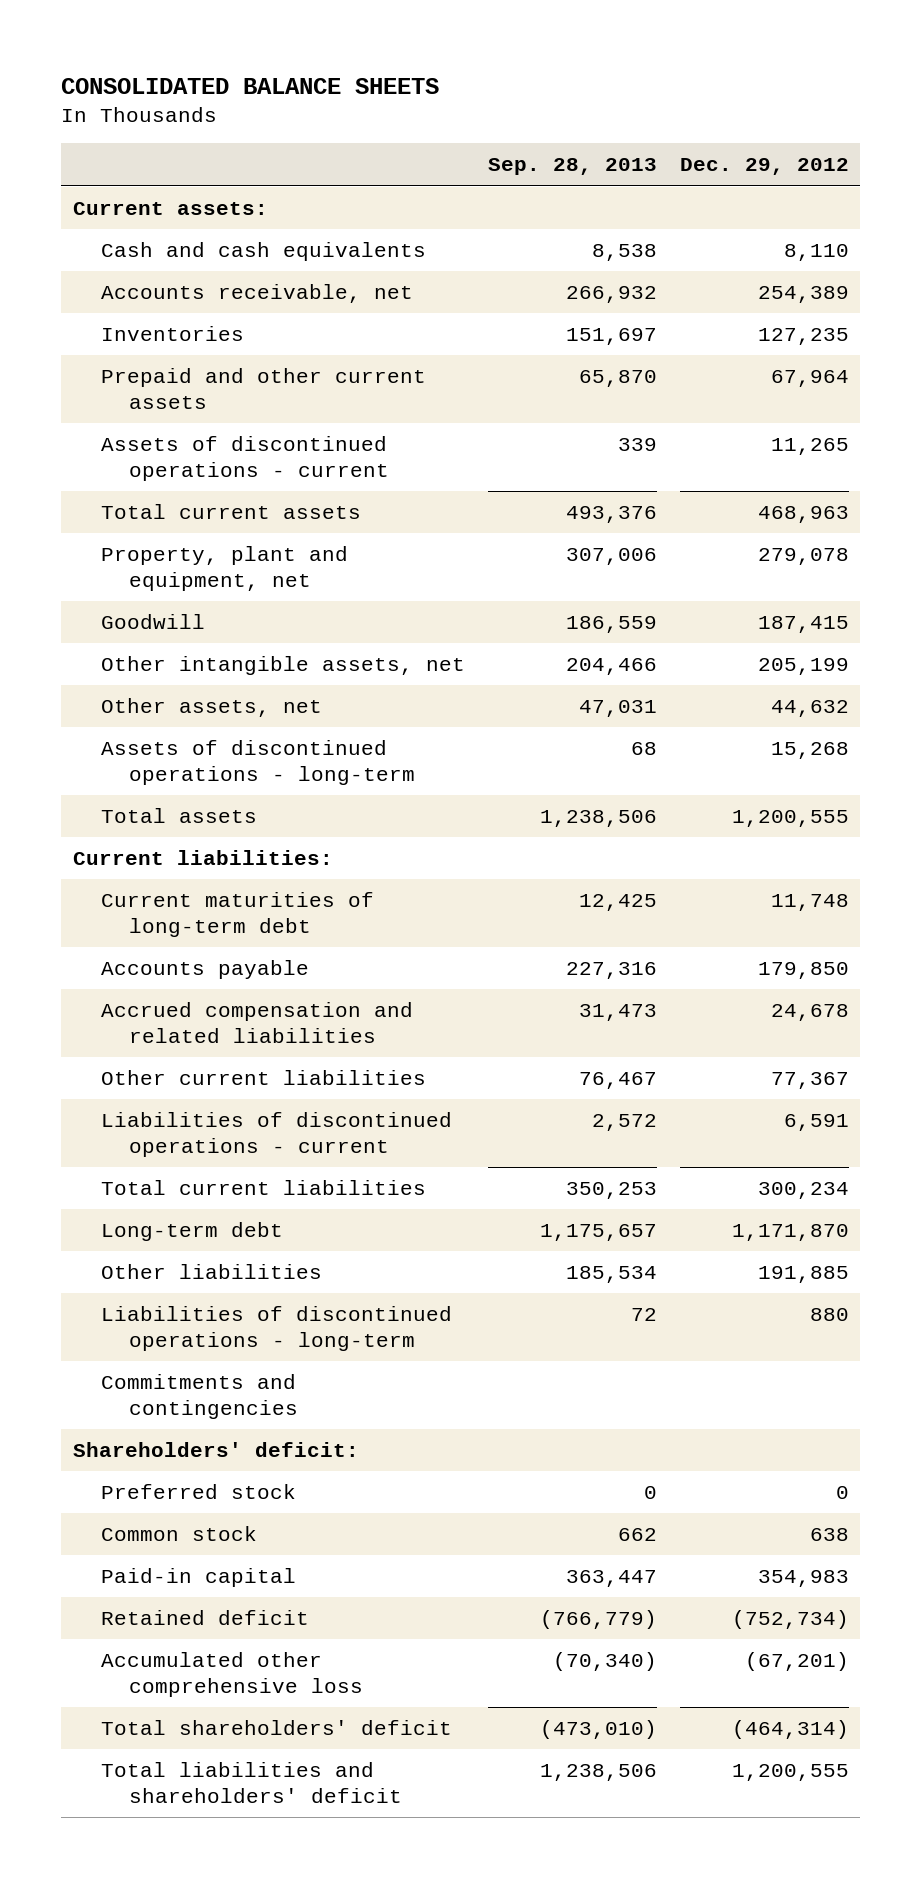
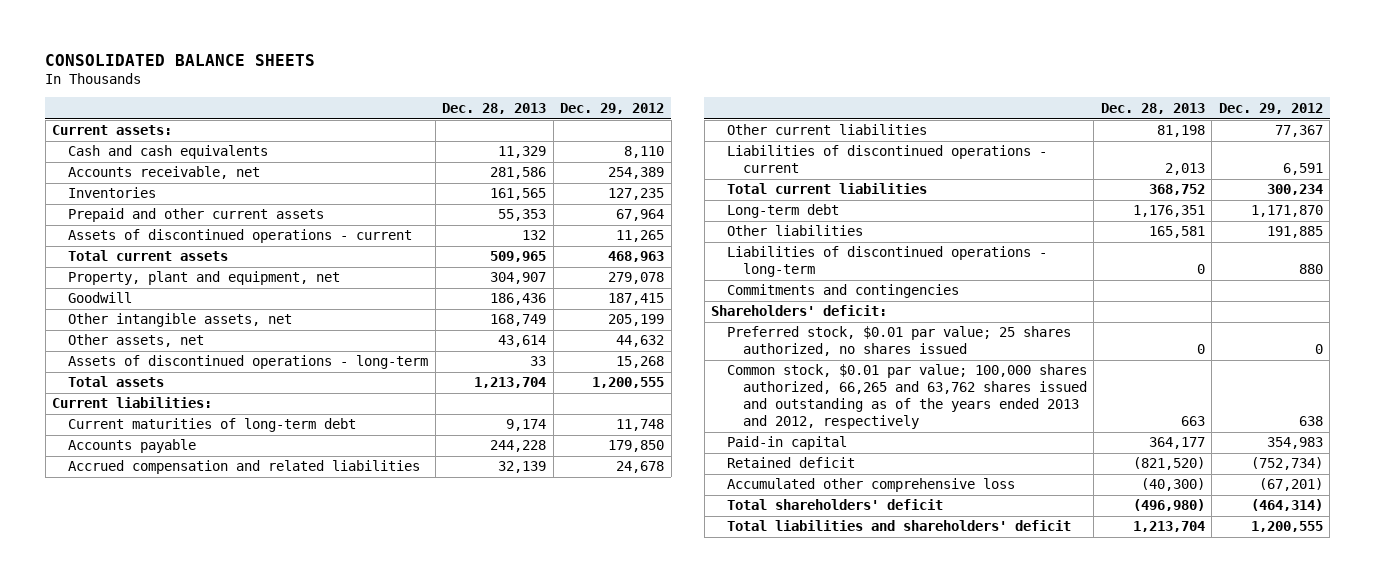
- | Sep. 28, 2013 | Dec. 29, 2012
+ | Dec. 28, 2013 | Dec. 29, 2012
- Preferred stock | 0 | 0
- Common stock | 662 | 638
+ Preferred stock, $0.01 par value; 25 shares authorized, no shares issued | 0 | 0
+ Common stock, $0.01 par value; 100,000 shares authorized, 66,265 and 63,762 shares issued and outstanding as of the years ended 2013 and 2012, respectively | 663 | 638

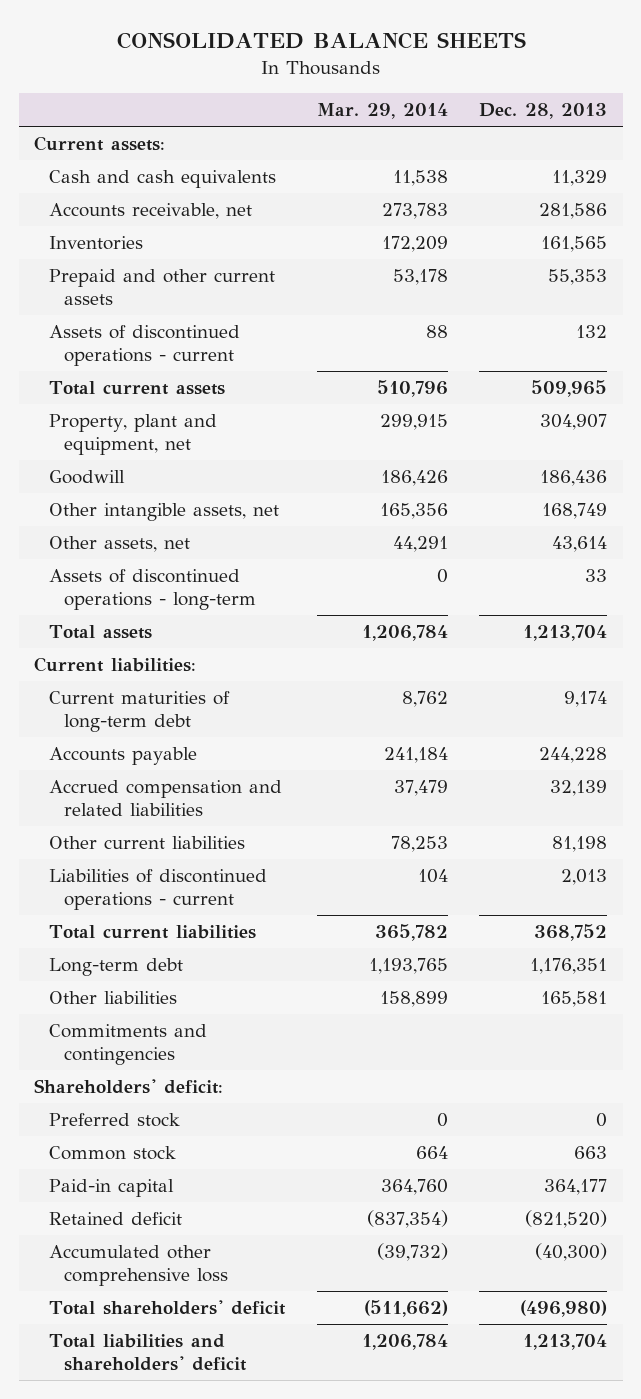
- | Dec. 28, 2013 | Dec. 29, 2012
+ | Mar. 29, 2014 | Dec. 28, 2013
- Liabilities of discontinued operations - long-term | 0 | 880
- Preferred stock, $0.01 par value; 25 shares authorized, no shares issued | 0 | 0
- Common stock, $0.01 par value; 100,000 shares authorized, 66,265 and 63,762 shares issued and outstanding as of the years ended 2013 and 2012, respectively | 663 | 638
+ Preferred stock | 0 | 0
+ Common stock | 664 | 663

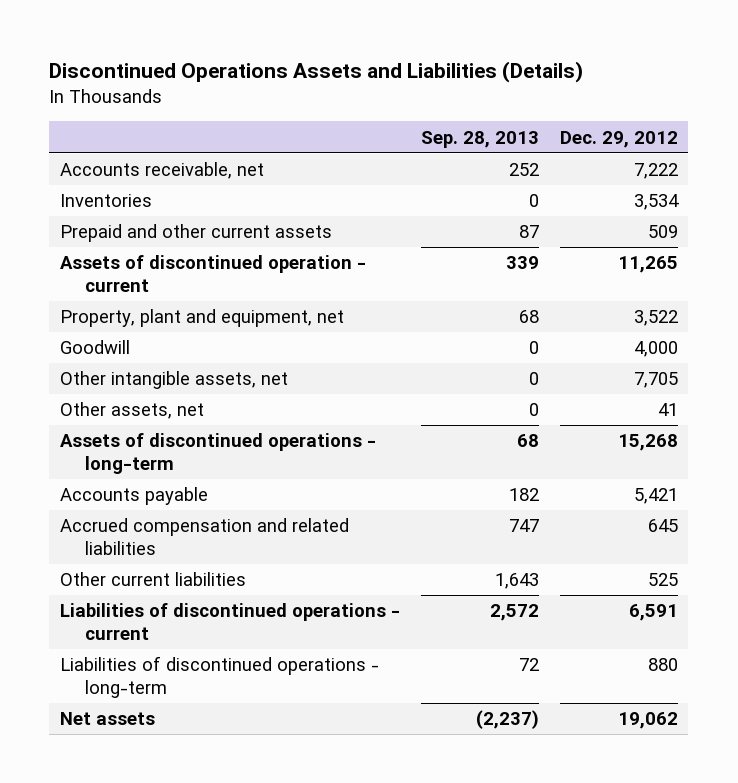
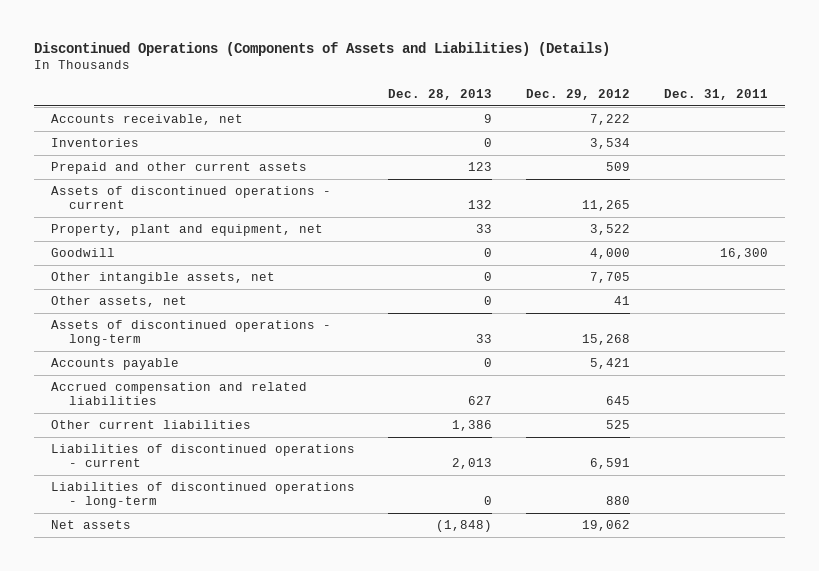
- Discontinued Operations Assets and Liabilities (Details)
+ Discontinued Operations (Components of Assets and Liabilities) (Details)
- | Sep. 28, 2013 | Dec. 29, 2012
+ | Dec. 28, 2013 | Dec. 29, 2012 | Dec. 31, 2011
- Assets of discontinued operation - current | 339 | 11,265
+ Assets of discontinued operations - current | 132 | 11,265 |

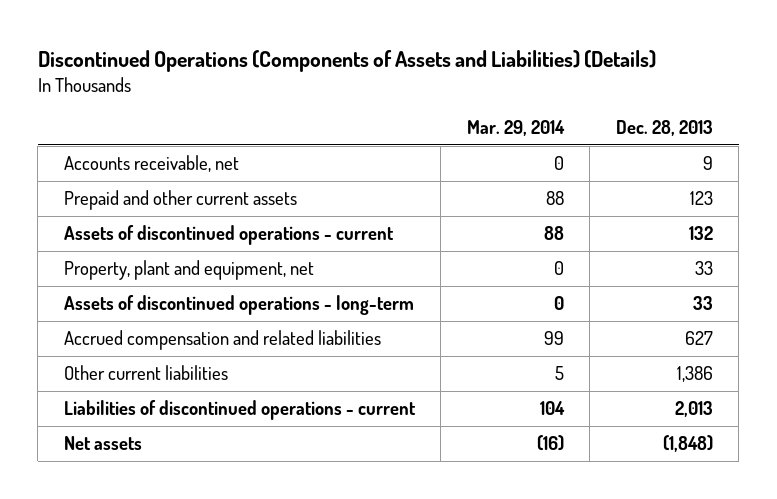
- | Dec. 28, 2013 | Dec. 29, 2012 | Dec. 31, 2011
+ | Mar. 29, 2014 | Dec. 28, 2013
- Inventories | 0 | 3,534 |
- Goodwill | 0 | 4,000 | 16,300
- Other intangible assets, net | 0 | 7,705 |
- Other assets, net | 0 | 41 |
- Accounts payable | 0 | 5,421 |
- Liabilities of discontinued operations - long-term | 0 | 880 |

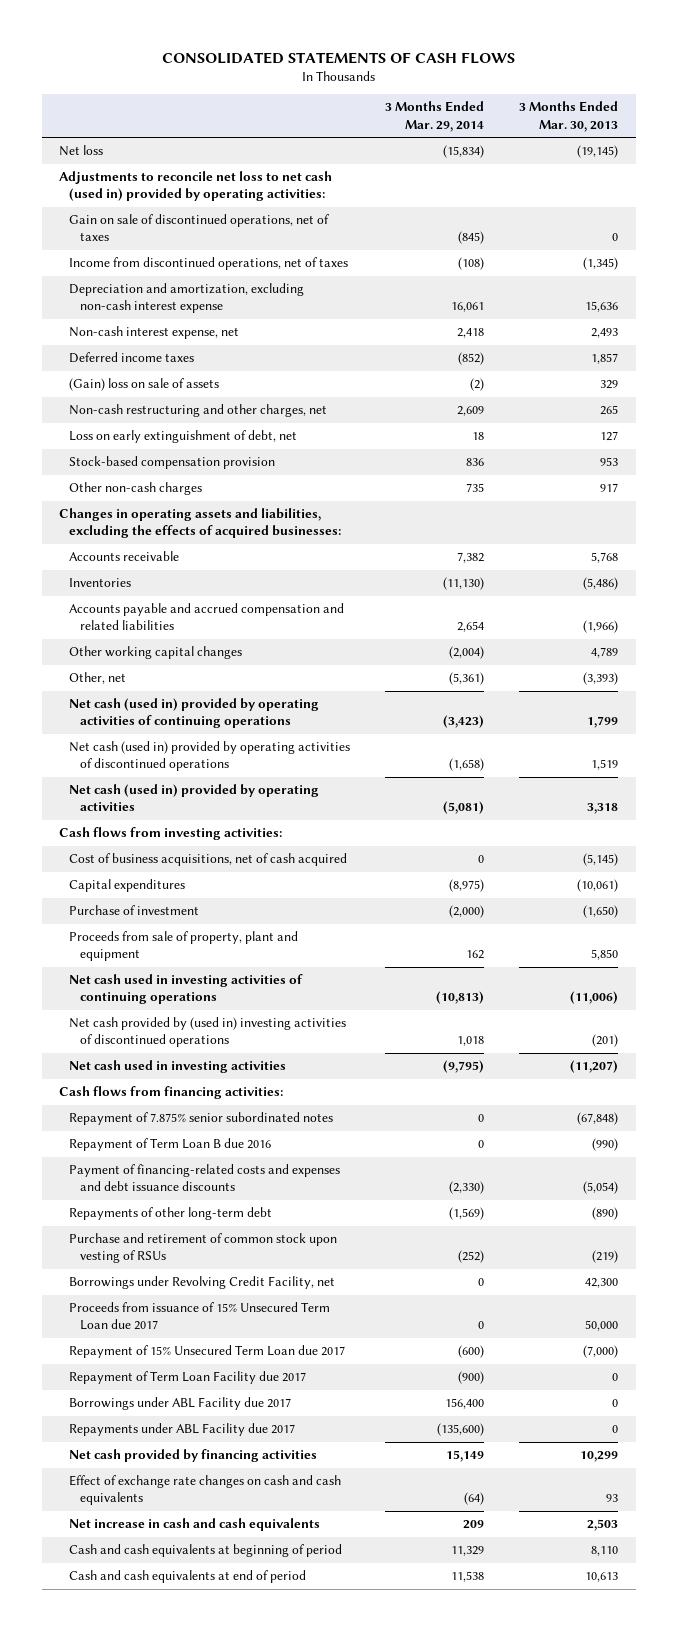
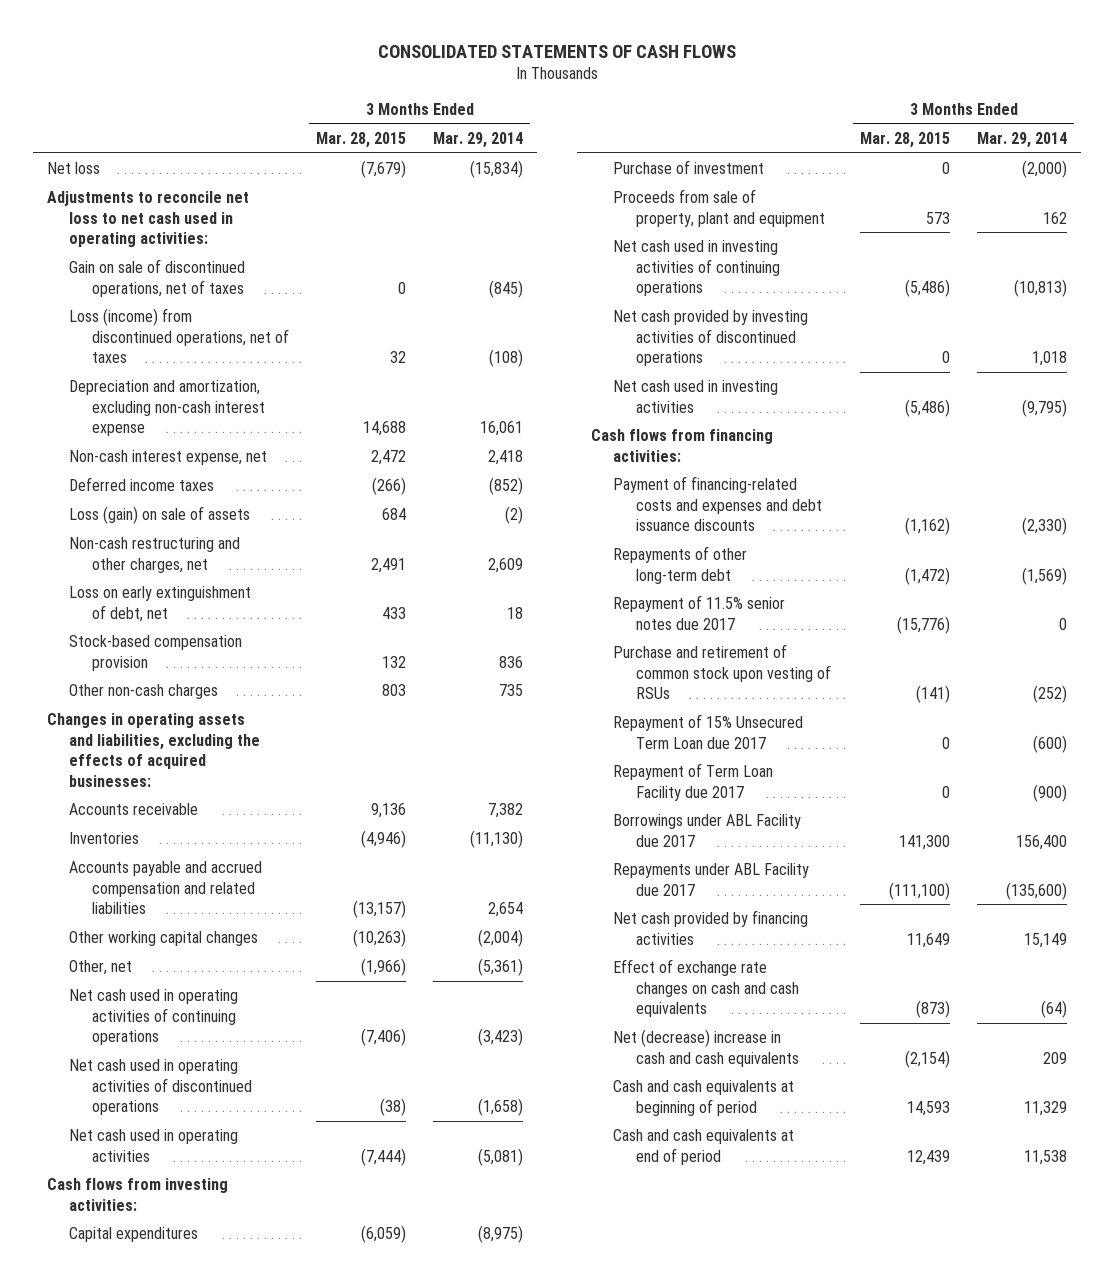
- | 3 Months Ended Mar. 29, 2014 | 3 Months Ended Mar. 30, 2013
+ | 3 Months Ended Mar. 28, 2015 | 3 Months Ended Mar. 29, 2014
- Adjustments to reconcile net loss to net cash (used in) provided by operating activities:
+ Adjustments to reconcile net loss to net cash used in operating activities:
- Income from discontinued operations, net of taxes | (108) | (1,345)
+ Loss (income) from discontinued operations, net of taxes | 32 | (108)
- (Gain) loss on sale of assets | (2) | 329
+ Loss (gain) on sale of assets | 684 | (2)
- Net cash (used in) provided by operating activities of continuing operations | (3,423) | 1,799
- Net cash (used in) provided by operating activities of discontinued operations | (1,658) | 1,519
- Net cash (used in) provided by operating activities | (5,081) | 3,318
+ Net cash used in operating activities of continuing operations | (7,406) | (3,423)
+ Net cash used in operating activities of discontinued operations | (38) | (1,658)
+ Net cash used in operating activities | (7,444) | (5,081)
- Cost of business acquisitions, net of cash acquired | 0 | (5,145)
- Net cash provided by (used in) investing activities of discontinued operations | 1,018 | (201)
+ Net cash provided by investing activities of discontinued operations | 0 | 1,018
- Repayment of 7.875% senior subordinated notes | 0 | (67,848)
- Repayment of Term Loan B due 2016 | 0 | (990)
+ Repayment of 11.5% senior notes due 2017 | (15,776) | 0
- Borrowings under Revolving Credit Facility, net | 0 | 42,300
- Proceeds from issuance of 15% Unsecured Term Loan due 2017 | 0 | 50,000
- Net increase in cash and cash equivalents | 209 | 2,503
+ Net (decrease) increase in cash and cash equivalents | (2,154) | 209

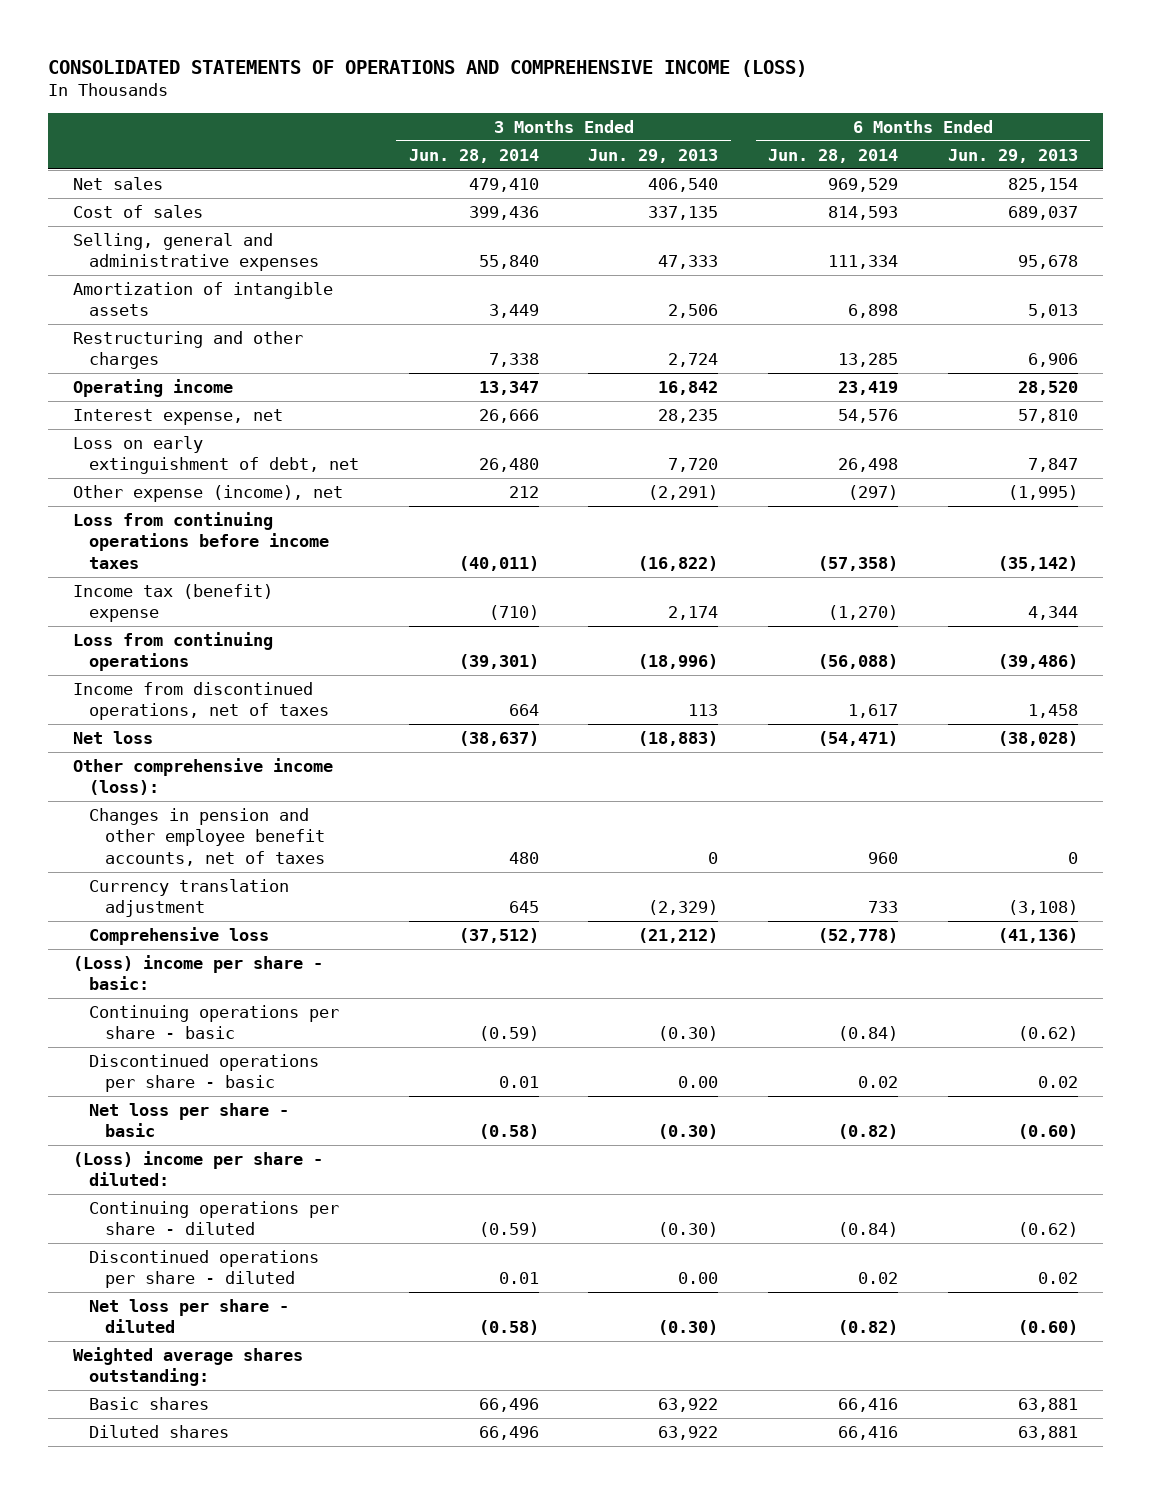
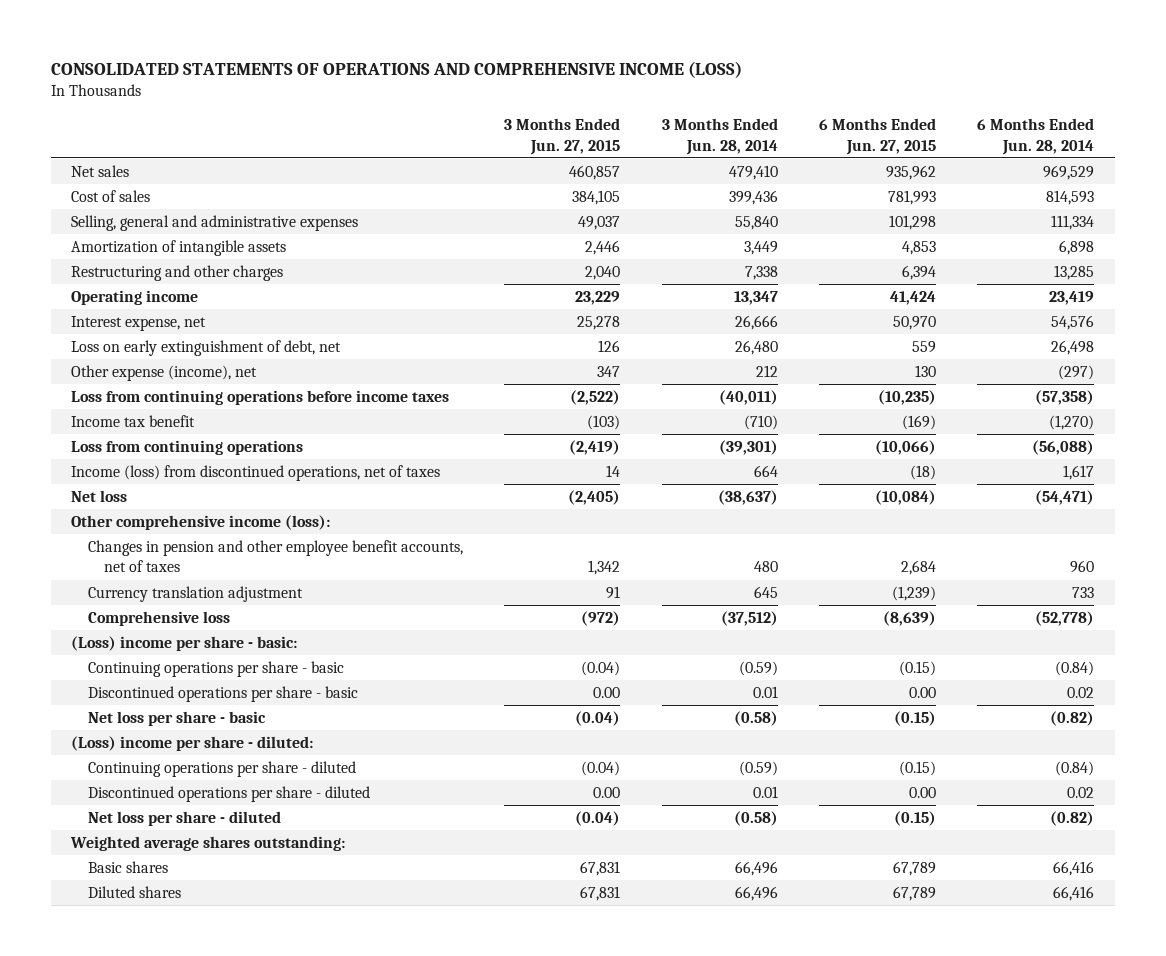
- | 3 Months Ended Jun. 28, 2014 | 3 Months Ended Jun. 29, 2013 | 6 Months Ended Jun. 28, 2014 | 6 Months Ended Jun. 29, 2013
+ | 3 Months Ended Jun. 27, 2015 | 3 Months Ended Jun. 28, 2014 | 6 Months Ended Jun. 27, 2015 | 6 Months Ended Jun. 28, 2014
- Income tax (benefit) expense | (710) | 2,174 | (1,270) | 4,344
+ Income tax benefit | (103) | (710) | (169) | (1,270)
- Income from discontinued operations, net of taxes | 664 | 113 | 1,617 | 1,458
+ Income (loss) from discontinued operations, net of taxes | 14 | 664 | (18) | 1,617

